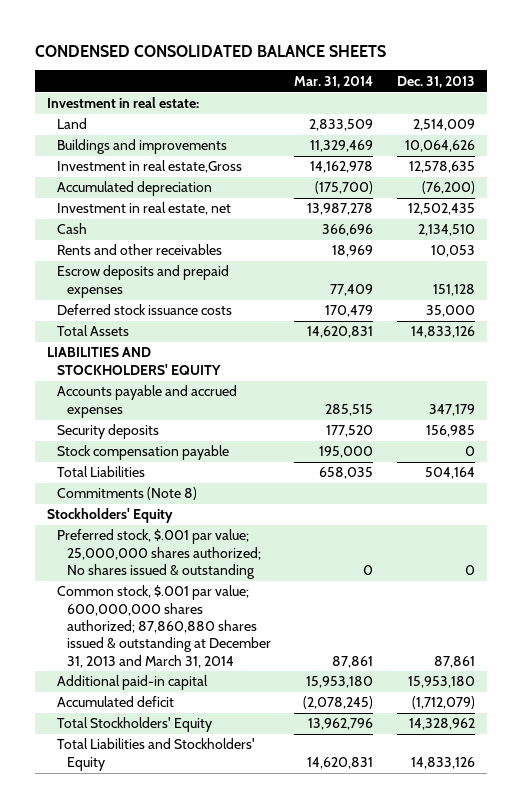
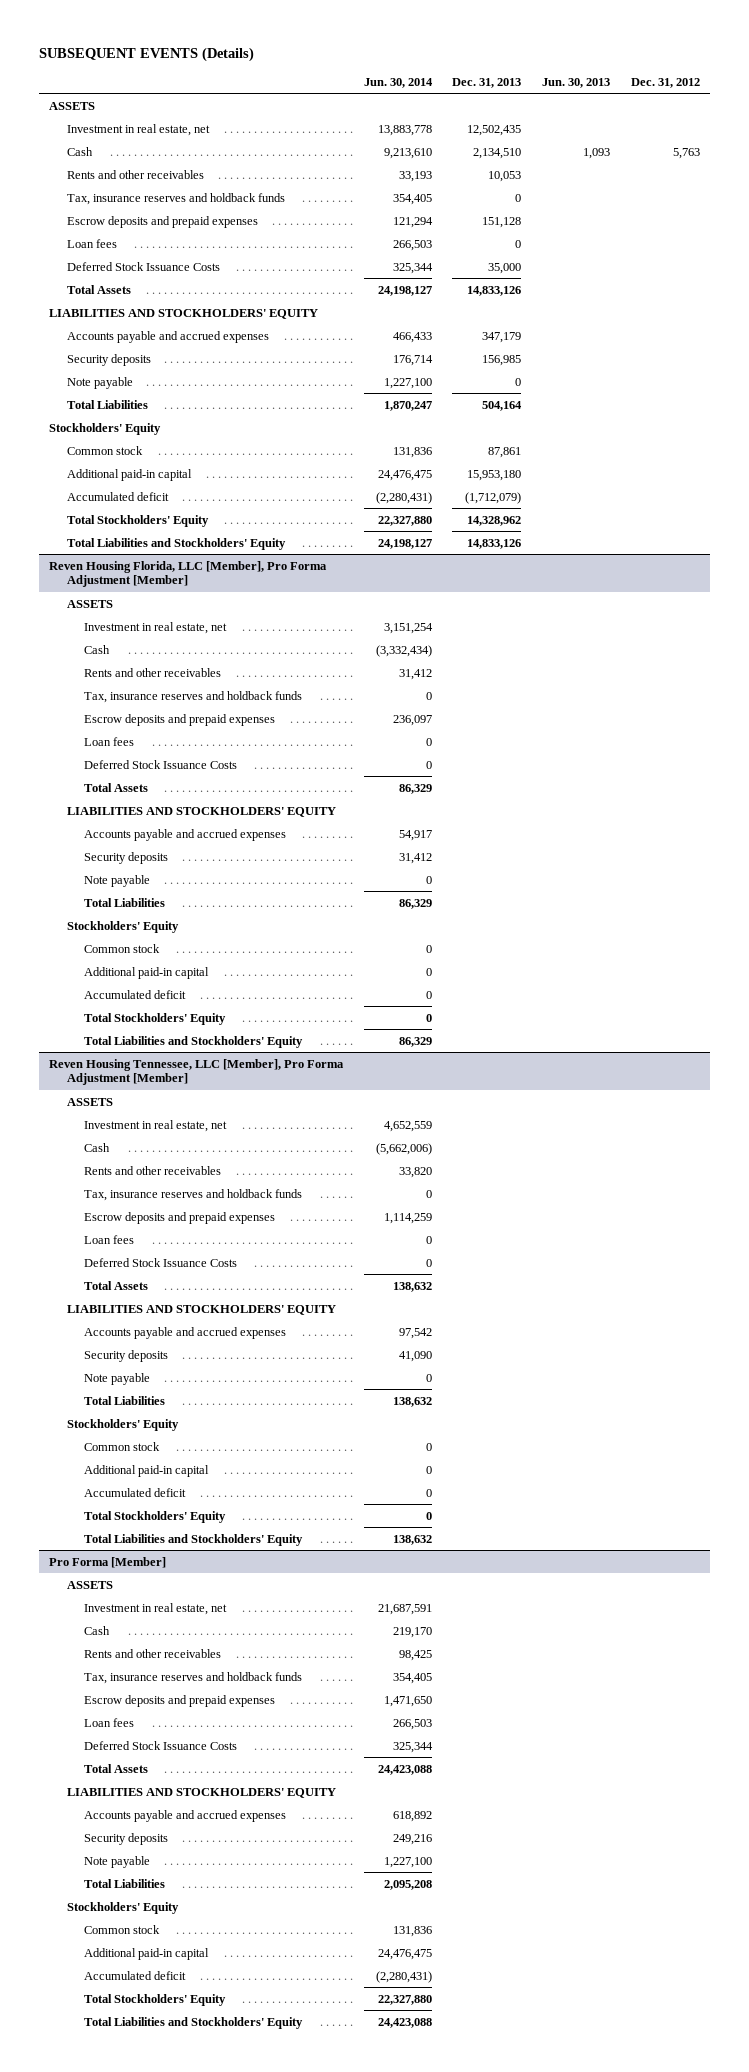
- CONDENSED CONSOLIDATED BALANCE SHEETS
+ SUBSEQUENT EVENTS (Details)
- | Mar. 31, 2014 | Dec. 31, 2013
+ | Jun. 30, 2014 | Dec. 31, 2013 | Jun. 30, 2013 | Dec. 31, 2012
- Investment in real estate:
- Land | 2,833,509 | 2,514,009
- Buildings and improvements | 11,329,469 | 10,064,626
- Investment in real estate,Gross | 14,162,978 | 12,578,635
- Accumulated depreciation | (175,700) | (76,200)
+ ASSETS
+ Tax, insurance reserves and holdback funds | 354,405 | 0 | |
- Deferred stock issuance costs | 170,479 | 35,000
+ Loan fees | 266,503 | 0 | |
+ Deferred Stock Issuance Costs | 325,344 | 35,000 | |
- Stock compensation payable | 195,000 | 0
+ Note payable | 1,227,100 | 0 | |
- Commitments (Note 8)
- Preferred stock, $.001 par value; 25,000,000 shares authorized; No shares issued & outstanding | 0 | 0
- Common stock, $.001 par value; 600,000,000 shares authorized; 87,860,880 shares issued & outstanding at December 31, 2013 and March 31, 2014 | 87,861 | 87,861
+ Common stock | 131,836 | 87,861 | |
+ Reven Housing Florida, LLC [Member], Pro Forma Adjustment [Member]
+ ASSETS
+ Investment in real estate, net | 3,151,254 | | |
+ Cash | (3,332,434) | | |
+ Rents and other receivables | 31,412 | | |
+ Tax, insurance reserves and holdback funds | 0 | | |
+ Escrow deposits and prepaid expenses | 236,097 | | |
+ Loan fees | 0 | | |
+ Deferred Stock Issuance Costs | 0 | | |
+ Total Assets | 86,329 | | |
+ LIABILITIES AND STOCKHOLDERS' EQUITY
+ Accounts payable and accrued expenses | 54,917 | | |
+ Security deposits | 31,412 | | |
+ Note payable | 0 | | |
+ Total Liabilities | 86,329 | | |
+ Stockholders' Equity
+ Common stock | 0 | | |
+ Additional paid-in capital | 0 | | |
+ Accumulated deficit | 0 | | |
+ Total Stockholders' Equity | 0 | | |
+ Total Liabilities and Stockholders' Equity | 86,329 | | |
+ Reven Housing Tennessee, LLC [Member], Pro Forma Adjustment [Member]
+ ASSETS
+ Investment in real estate, net | 4,652,559 | | |
+ Cash | (5,662,006) | | |
+ Rents and other receivables | 33,820 | | |
+ Tax, insurance reserves and holdback funds | 0 | | |
+ Escrow deposits and prepaid expenses | 1,114,259 | | |
+ Loan fees | 0 | | |
+ Deferred Stock Issuance Costs | 0 | | |
+ Total Assets | 138,632 | | |
+ LIABILITIES AND STOCKHOLDERS' EQUITY
+ Accounts payable and accrued expenses | 97,542 | | |
+ Security deposits | 41,090 | | |
+ Note payable | 0 | | |
+ Total Liabilities | 138,632 | | |
+ Stockholders' Equity
+ Common stock | 0 | | |
+ Additional paid-in capital | 0 | | |
+ Accumulated deficit | 0 | | |
+ Total Stockholders' Equity | 0 | | |
+ Total Liabilities and Stockholders' Equity | 138,632 | | |
+ Pro Forma [Member]
+ ASSETS
+ Investment in real estate, net | 21,687,591 | | |
+ Cash | 219,170 | | |
+ Rents and other receivables | 98,425 | | |
+ Tax, insurance reserves and holdback funds | 354,405 | | |
+ Escrow deposits and prepaid expenses | 1,471,650 | | |
+ Loan fees | 266,503 | | |
+ Deferred Stock Issuance Costs | 325,344 | | |
+ Total Assets | 24,423,088 | | |
+ LIABILITIES AND STOCKHOLDERS' EQUITY
+ Accounts payable and accrued expenses | 618,892 | | |
+ Security deposits | 249,216 | | |
+ Note payable | 1,227,100 | | |
+ Total Liabilities | 2,095,208 | | |
+ Stockholders' Equity
+ Common stock | 131,836 | | |
+ Additional paid-in capital | 24,476,475 | | |
+ Accumulated deficit | (2,280,431) | | |
+ Total Stockholders' Equity | 22,327,880 | | |
+ Total Liabilities and Stockholders' Equity | 24,423,088 | | |

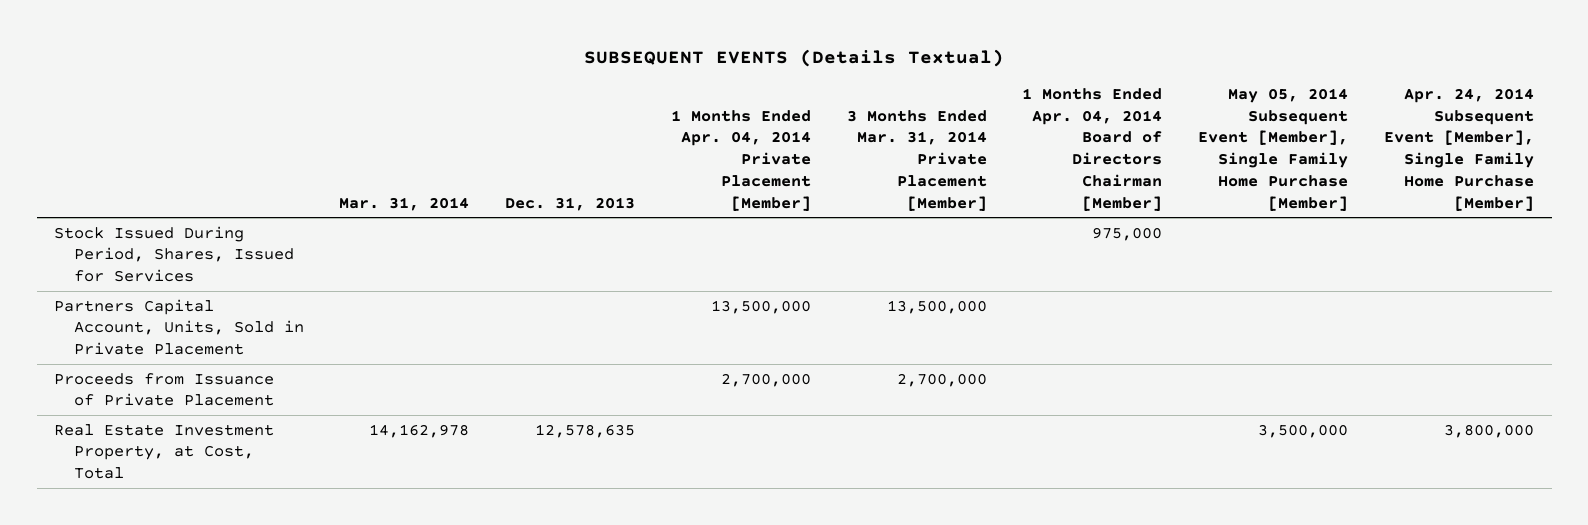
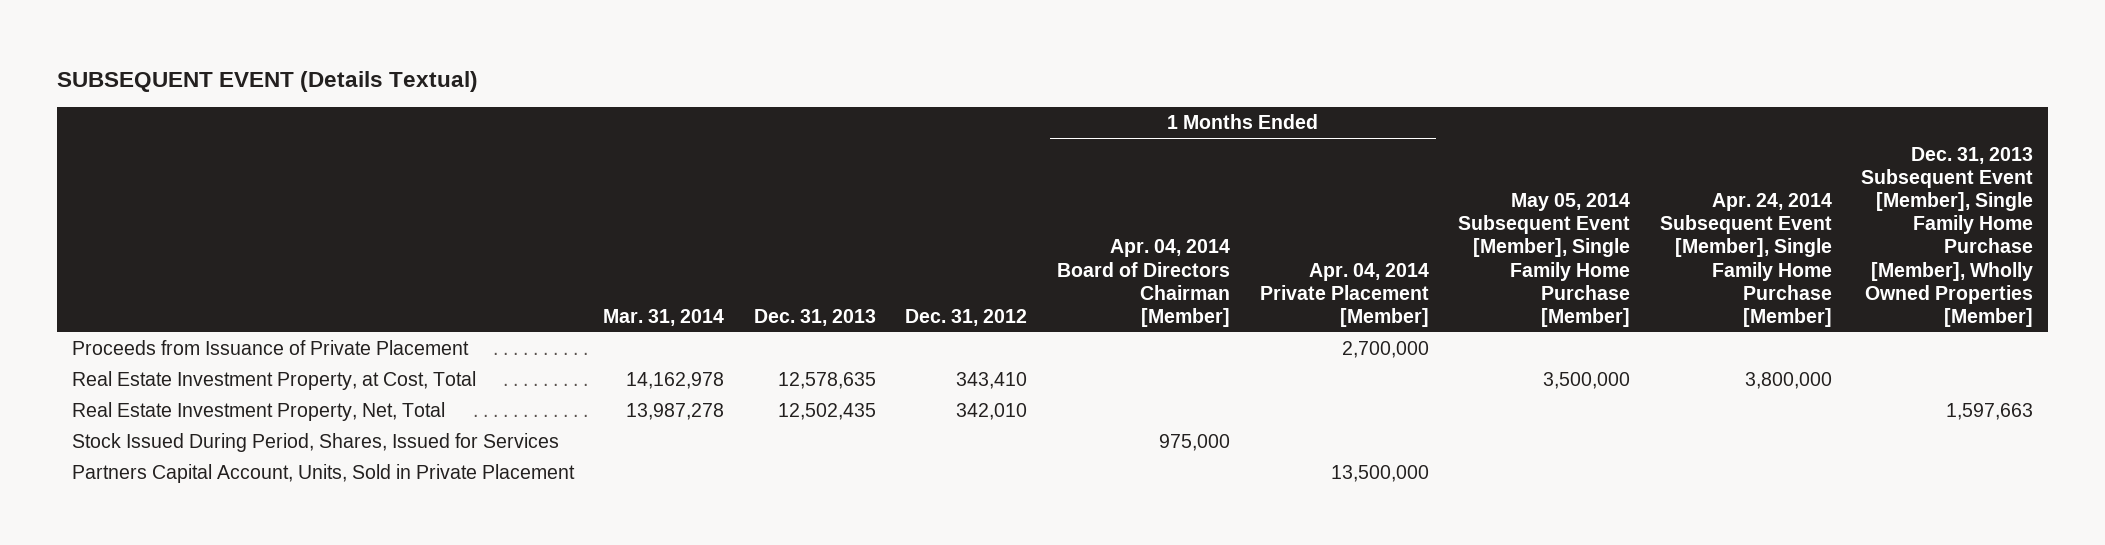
- SUBSEQUENT EVENTS (Details Textual)
+ SUBSEQUENT EVENT (Details Textual)
- | Mar. 31, 2014 | Dec. 31, 2013 | 1 Months Ended Apr. 04, 2014 Private Placement [Member] | 3 Months Ended Mar. 31, 2014 Private Placement [Member] | 1 Months Ended Apr. 04, 2014 Board of Directors Chairman [Member] | May 05, 2014 Subsequent Event [Member], Single Family Home Purchase [Member] | Apr. 24, 2014 Subsequent Event [Member], Single Family Home Purchase [Member]
+ | Mar. 31, 2014 | Dec. 31, 2013 | Dec. 31, 2012 | 1 Months Ended Apr. 04, 2014 Board of Directors Chairman [Member] | 1 Months Ended Apr. 04, 2014 Private Placement [Member] | May 05, 2014 Subsequent Event [Member], Single Family Home Purchase [Member] | Apr. 24, 2014 Subsequent Event [Member], Single Family Home Purchase [Member] | Dec. 31, 2013 Subsequent Event [Member], Single Family Home Purchase [Member], Wholly Owned Properties [Member]
+ Real Estate Investment Property, Net, Total | 13,987,278 | 12,502,435 | 342,010 | | | | | 1,597,663
moved down: Stock Issued During Period, Shares, Issued for Services | | | | 975,000 | | | |
moved down: Partners Capital Account, Units, Sold in Private Placement | | | | | 13,500,000 | | |

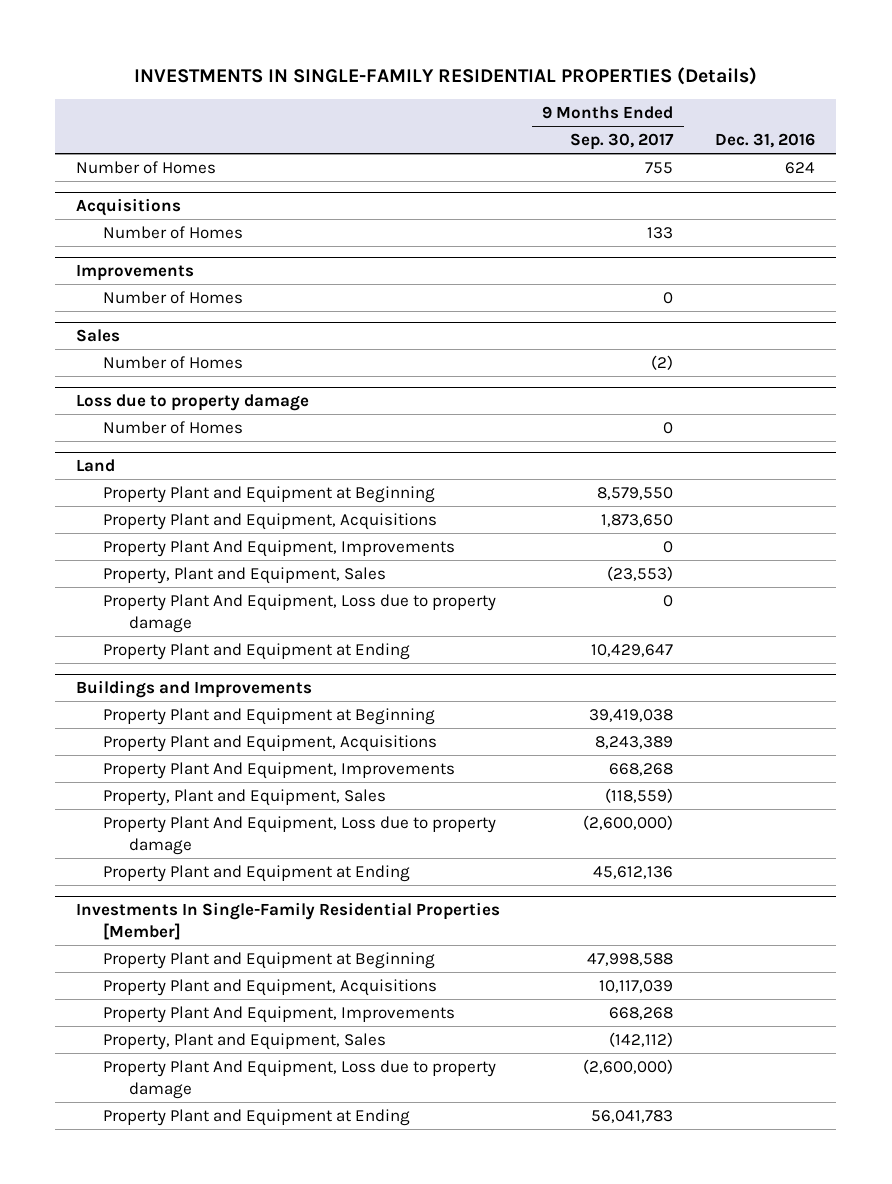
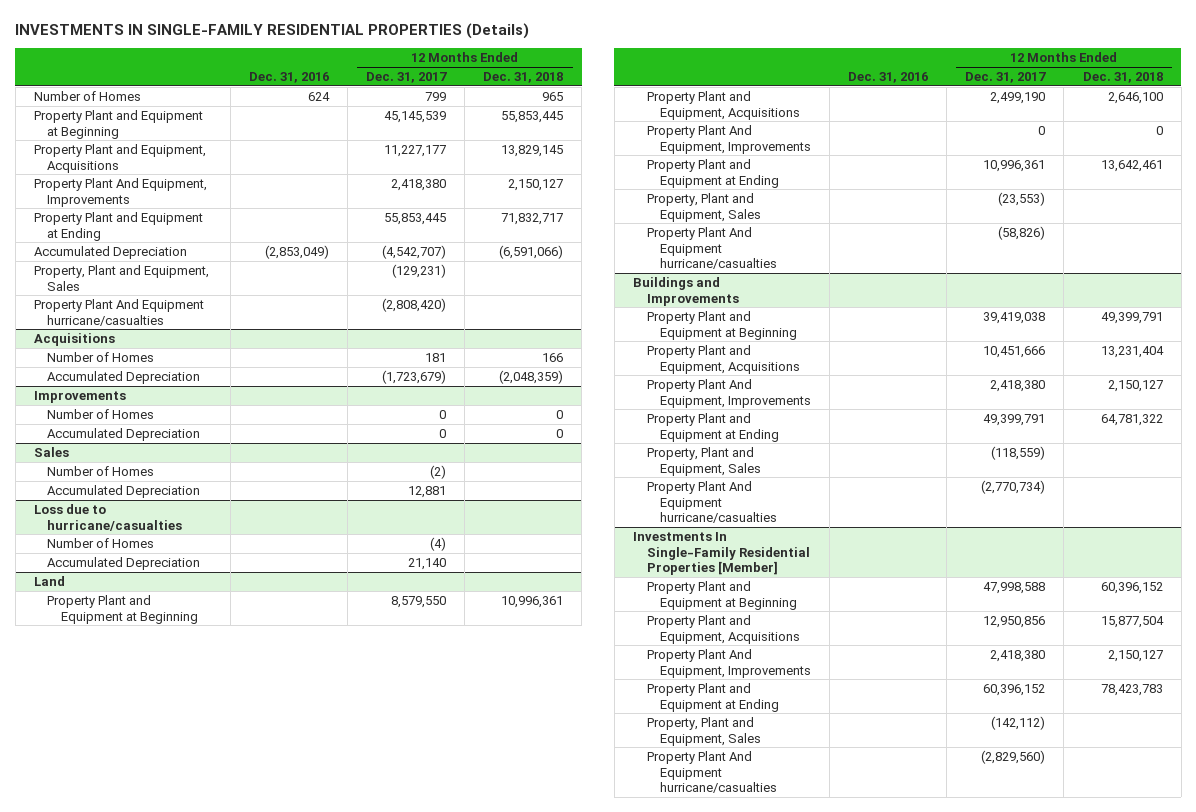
- | 9 Months Ended Sep. 30, 2017 | Dec. 31, 2016
+ | Dec. 31, 2016 | 12 Months Ended Dec. 31, 2017 | 12 Months Ended Dec. 31, 2018
+ Property Plant and Equipment at Beginning | | 45,145,539 | 55,853,445
+ Property Plant and Equipment, Acquisitions | | 11,227,177 | 13,829,145
+ Property Plant And Equipment, Improvements | | 2,418,380 | 2,150,127
+ Property Plant and Equipment at Ending | | 55,853,445 | 71,832,717
+ Accumulated Depreciation | (2,853,049) | (4,542,707) | (6,591,066)
+ Property, Plant and Equipment, Sales | | (129,231) |
+ Property Plant And Equipment hurricane/casualties | | (2,808,420) |
@ Acquisitions
+ Accumulated Depreciation | | (1,723,679) | (2,048,359)
@ Improvements
+ Accumulated Depreciation | | 0 | 0
- Loss due to property damage
@ Sales
+ Accumulated Depreciation | | 12,881 |
+ Loss due to hurricane/casualties
+ Accumulated Depreciation | | 21,140 |
@ Land
- Property Plant And Equipment, Loss due to property damage | 0 |
moved down: Property, Plant and Equipment, Sales | | (23,553) |
+ Property Plant And Equipment hurricane/casualties | | (58,826) |
@ Buildings and Improvements
- Property Plant And Equipment, Loss due to property damage | (2,600,000) |
moved down: Property, Plant and Equipment, Sales | | (118,559) |
+ Property Plant And Equipment hurricane/casualties | | (2,770,734) |
@ Investments In Single-Family Residential Properties [Member]
- Property Plant And Equipment, Loss due to property damage | (2,600,000) |
moved down: Property, Plant and Equipment, Sales | | (142,112) |
+ Property Plant And Equipment hurricane/casualties | | (2,829,560) |

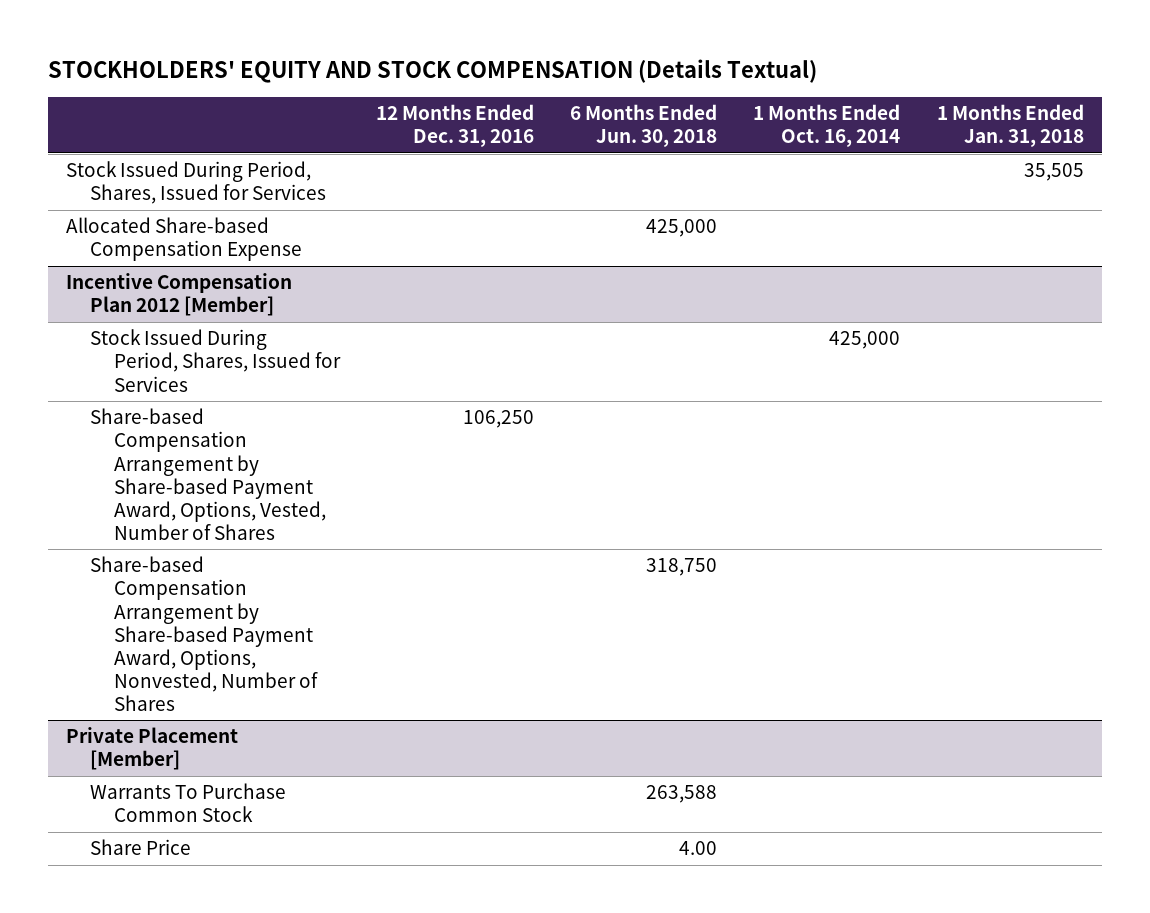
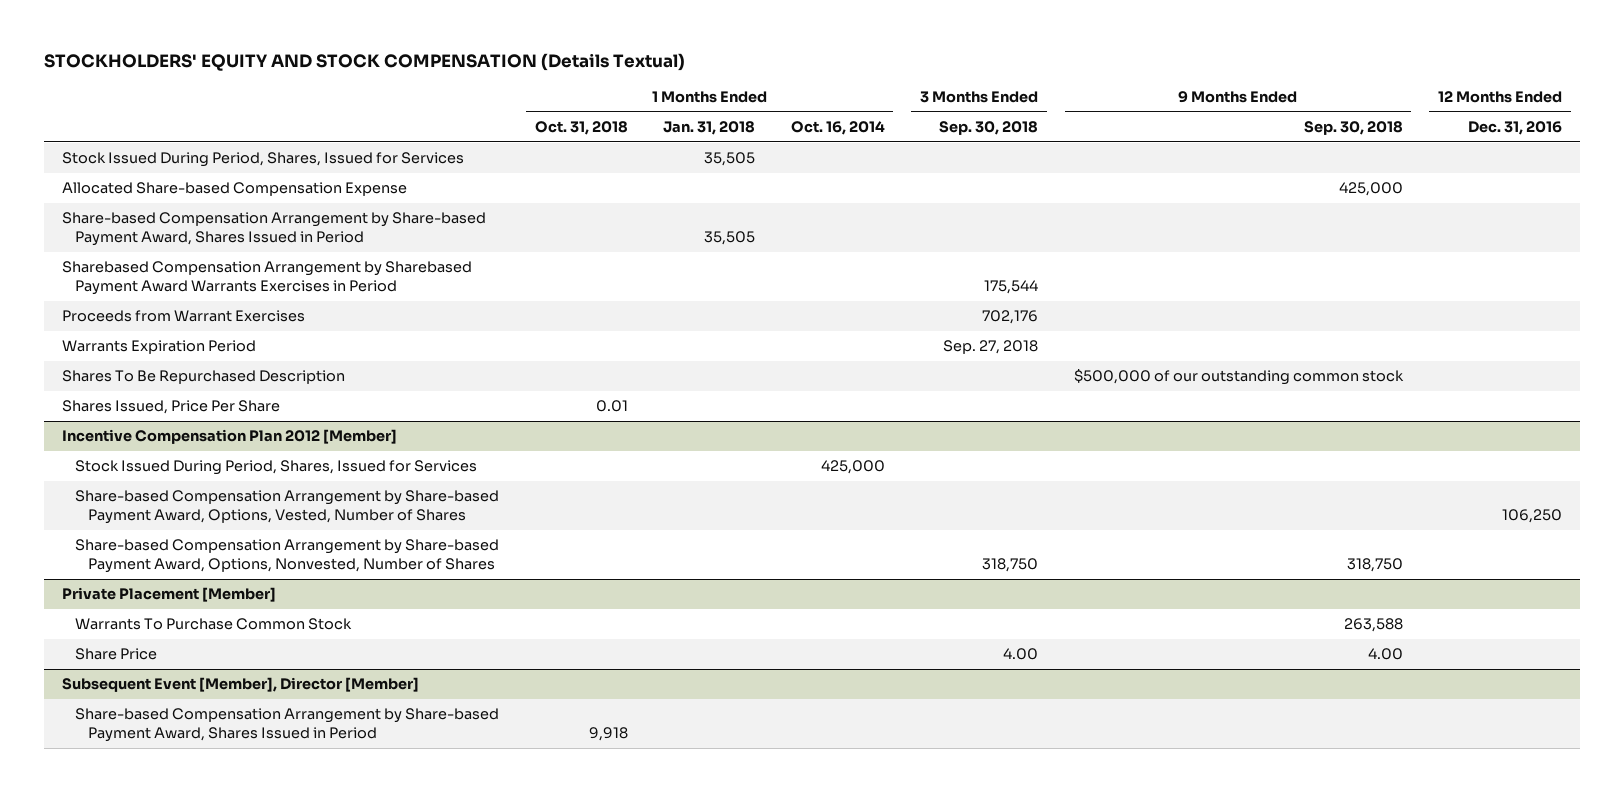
- | 12 Months Ended Dec. 31, 2016 | 6 Months Ended Jun. 30, 2018 | 1 Months Ended Oct. 16, 2014 | 1 Months Ended Jan. 31, 2018
+ | 1 Months Ended Oct. 31, 2018 | 1 Months Ended Jan. 31, 2018 | 1 Months Ended Oct. 16, 2014 | 3 Months Ended Sep. 30, 2018 | 9 Months Ended Sep. 30, 2018 | 12 Months Ended Dec. 31, 2016
+ Share-based Compensation Arrangement by Share-based Payment Award, Shares Issued in Period | | 35,505 | | | |
+ Sharebased Compensation Arrangement by Sharebased Payment Award Warrants Exercises in Period | | | | 175,544 | |
+ Proceeds from Warrant Exercises | | | | 702,176 | |
+ Warrants Expiration Period | | | | Sep. 27, 2018 | |
+ Shares To Be Repurchased Description | | | | | $500,000 of our outstanding common stock |
+ Shares Issued, Price Per Share | 0.01 | | | | |
+ Subsequent Event [Member], Director [Member]
+ Share-based Compensation Arrangement by Share-based Payment Award, Shares Issued in Period | 9,918 | | | | |

